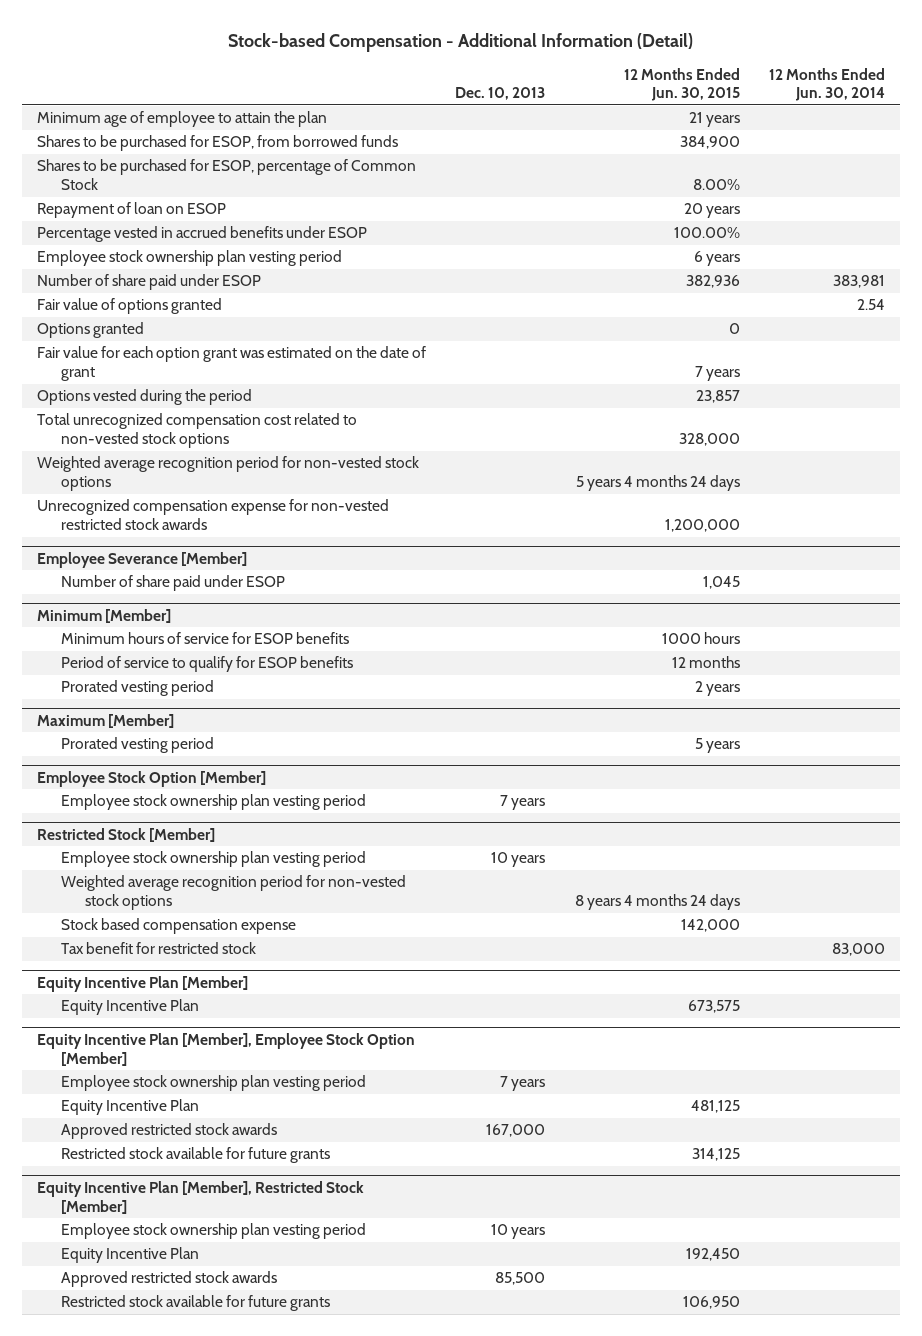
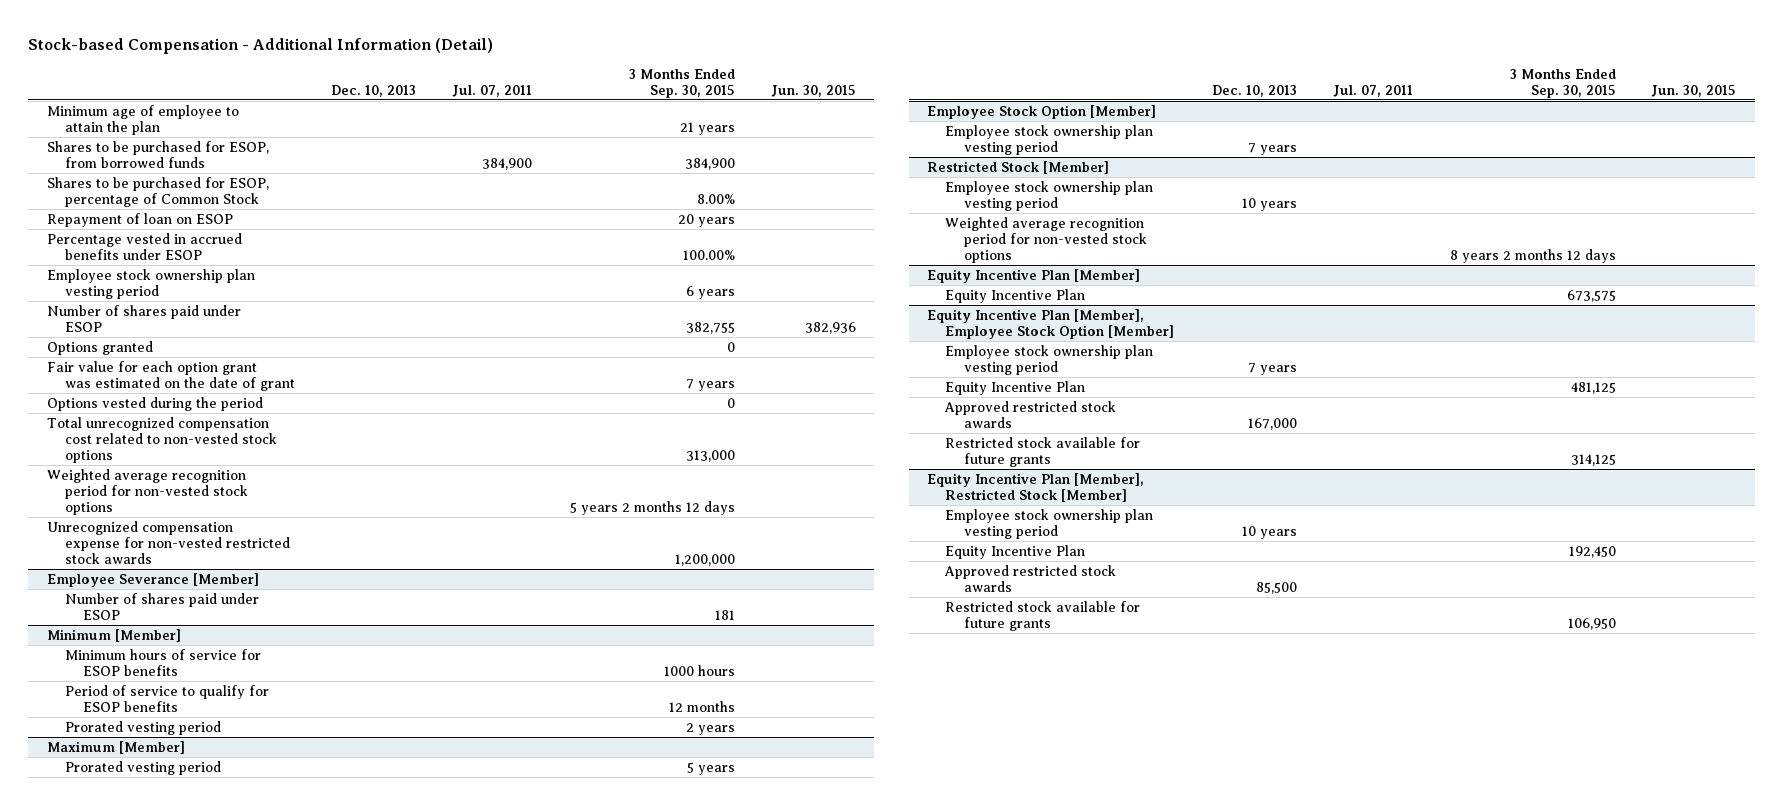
- | Dec. 10, 2013 | 12 Months Ended Jun. 30, 2015 | 12 Months Ended Jun. 30, 2014
+ | Dec. 10, 2013 | Jul. 07, 2011 | 3 Months Ended Sep. 30, 2015 | Jun. 30, 2015
- Number of share paid under ESOP | | 382,936 | 383,981
- Fair value of options granted | | | 2.54
+ Number of shares paid under ESOP | | | 382,755 | 382,936
@ Employee Severance [Member]
- Number of share paid under ESOP | | 1,045 |
+ Number of shares paid under ESOP | | | 181 |
@ Restricted Stock [Member]
- Stock based compensation expense | | 142,000 |
- Tax benefit for restricted stock | | | 83,000

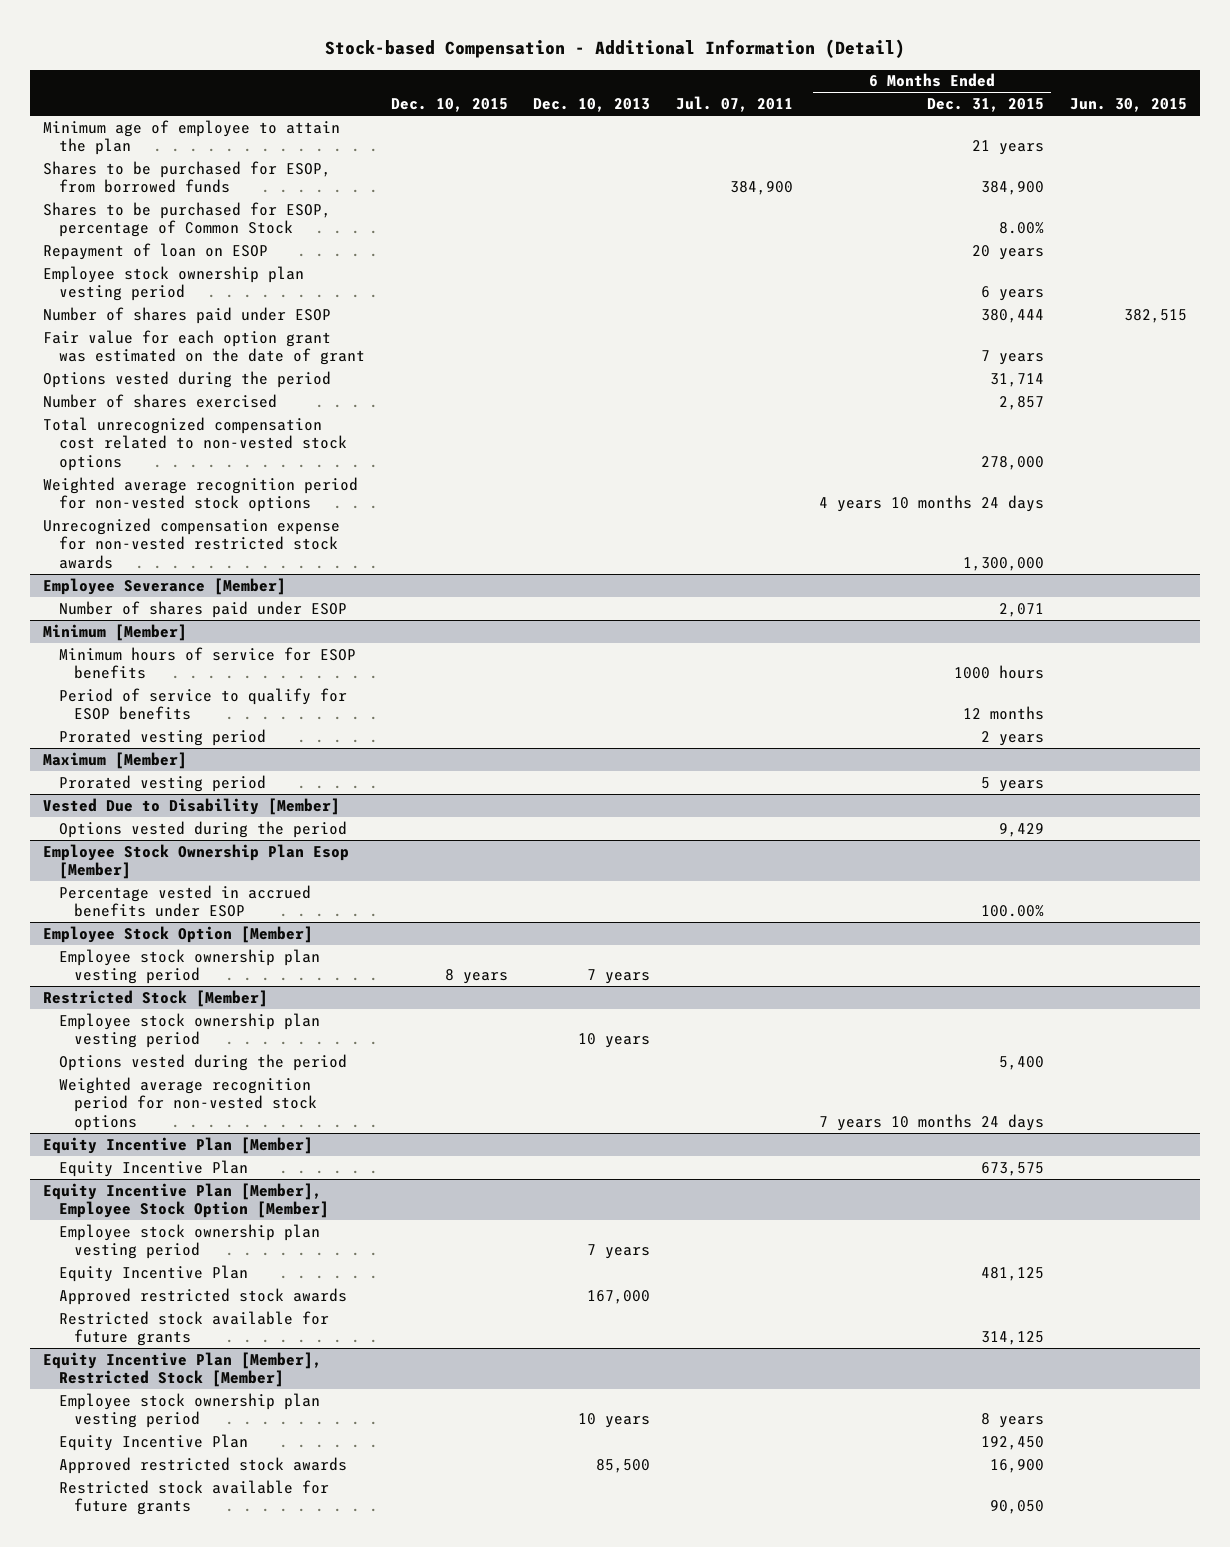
- | Dec. 10, 2013 | Jul. 07, 2011 | 3 Months Ended Sep. 30, 2015 | Jun. 30, 2015
+ | Dec. 10, 2015 | Dec. 10, 2013 | Jul. 07, 2011 | 6 Months Ended Dec. 31, 2015 | Jun. 30, 2015
- Percentage vested in accrued benefits under ESOP | | | 100.00% |
- Number of shares paid under ESOP | | | 382,755 | 382,936
- Options granted | | | 0 |
+ Number of shares paid under ESOP | | | | 380,444 | 382,515
+ Number of shares exercised | | | | 2,857 |
+ Vested Due to Disability [Member]
+ Options vested during the period | | | | 9,429 |
+ Employee Stock Ownership Plan Esop [Member]
+ Percentage vested in accrued benefits under ESOP | | | | 100.00% |
@ Restricted Stock [Member]
+ Options vested during the period | | | | 5,400 |

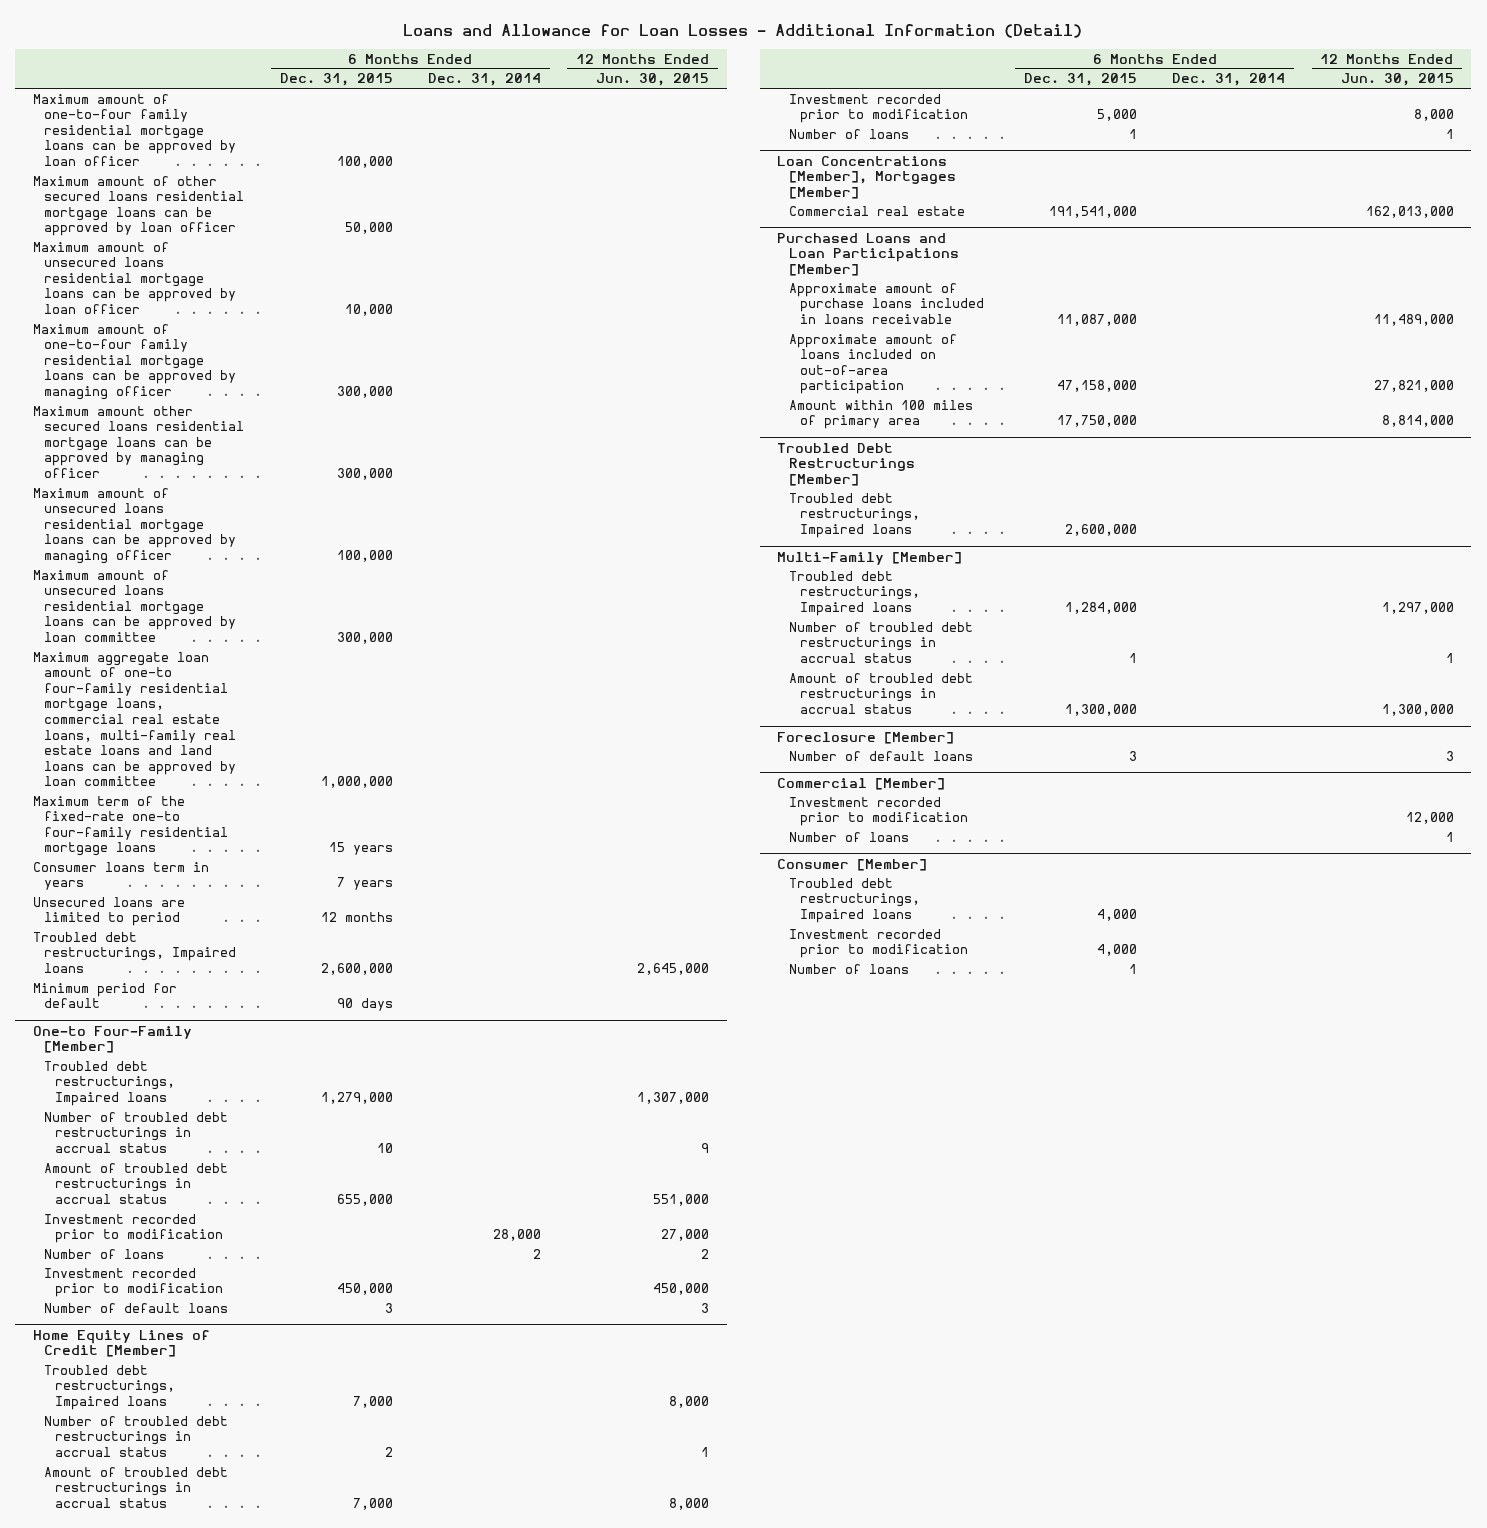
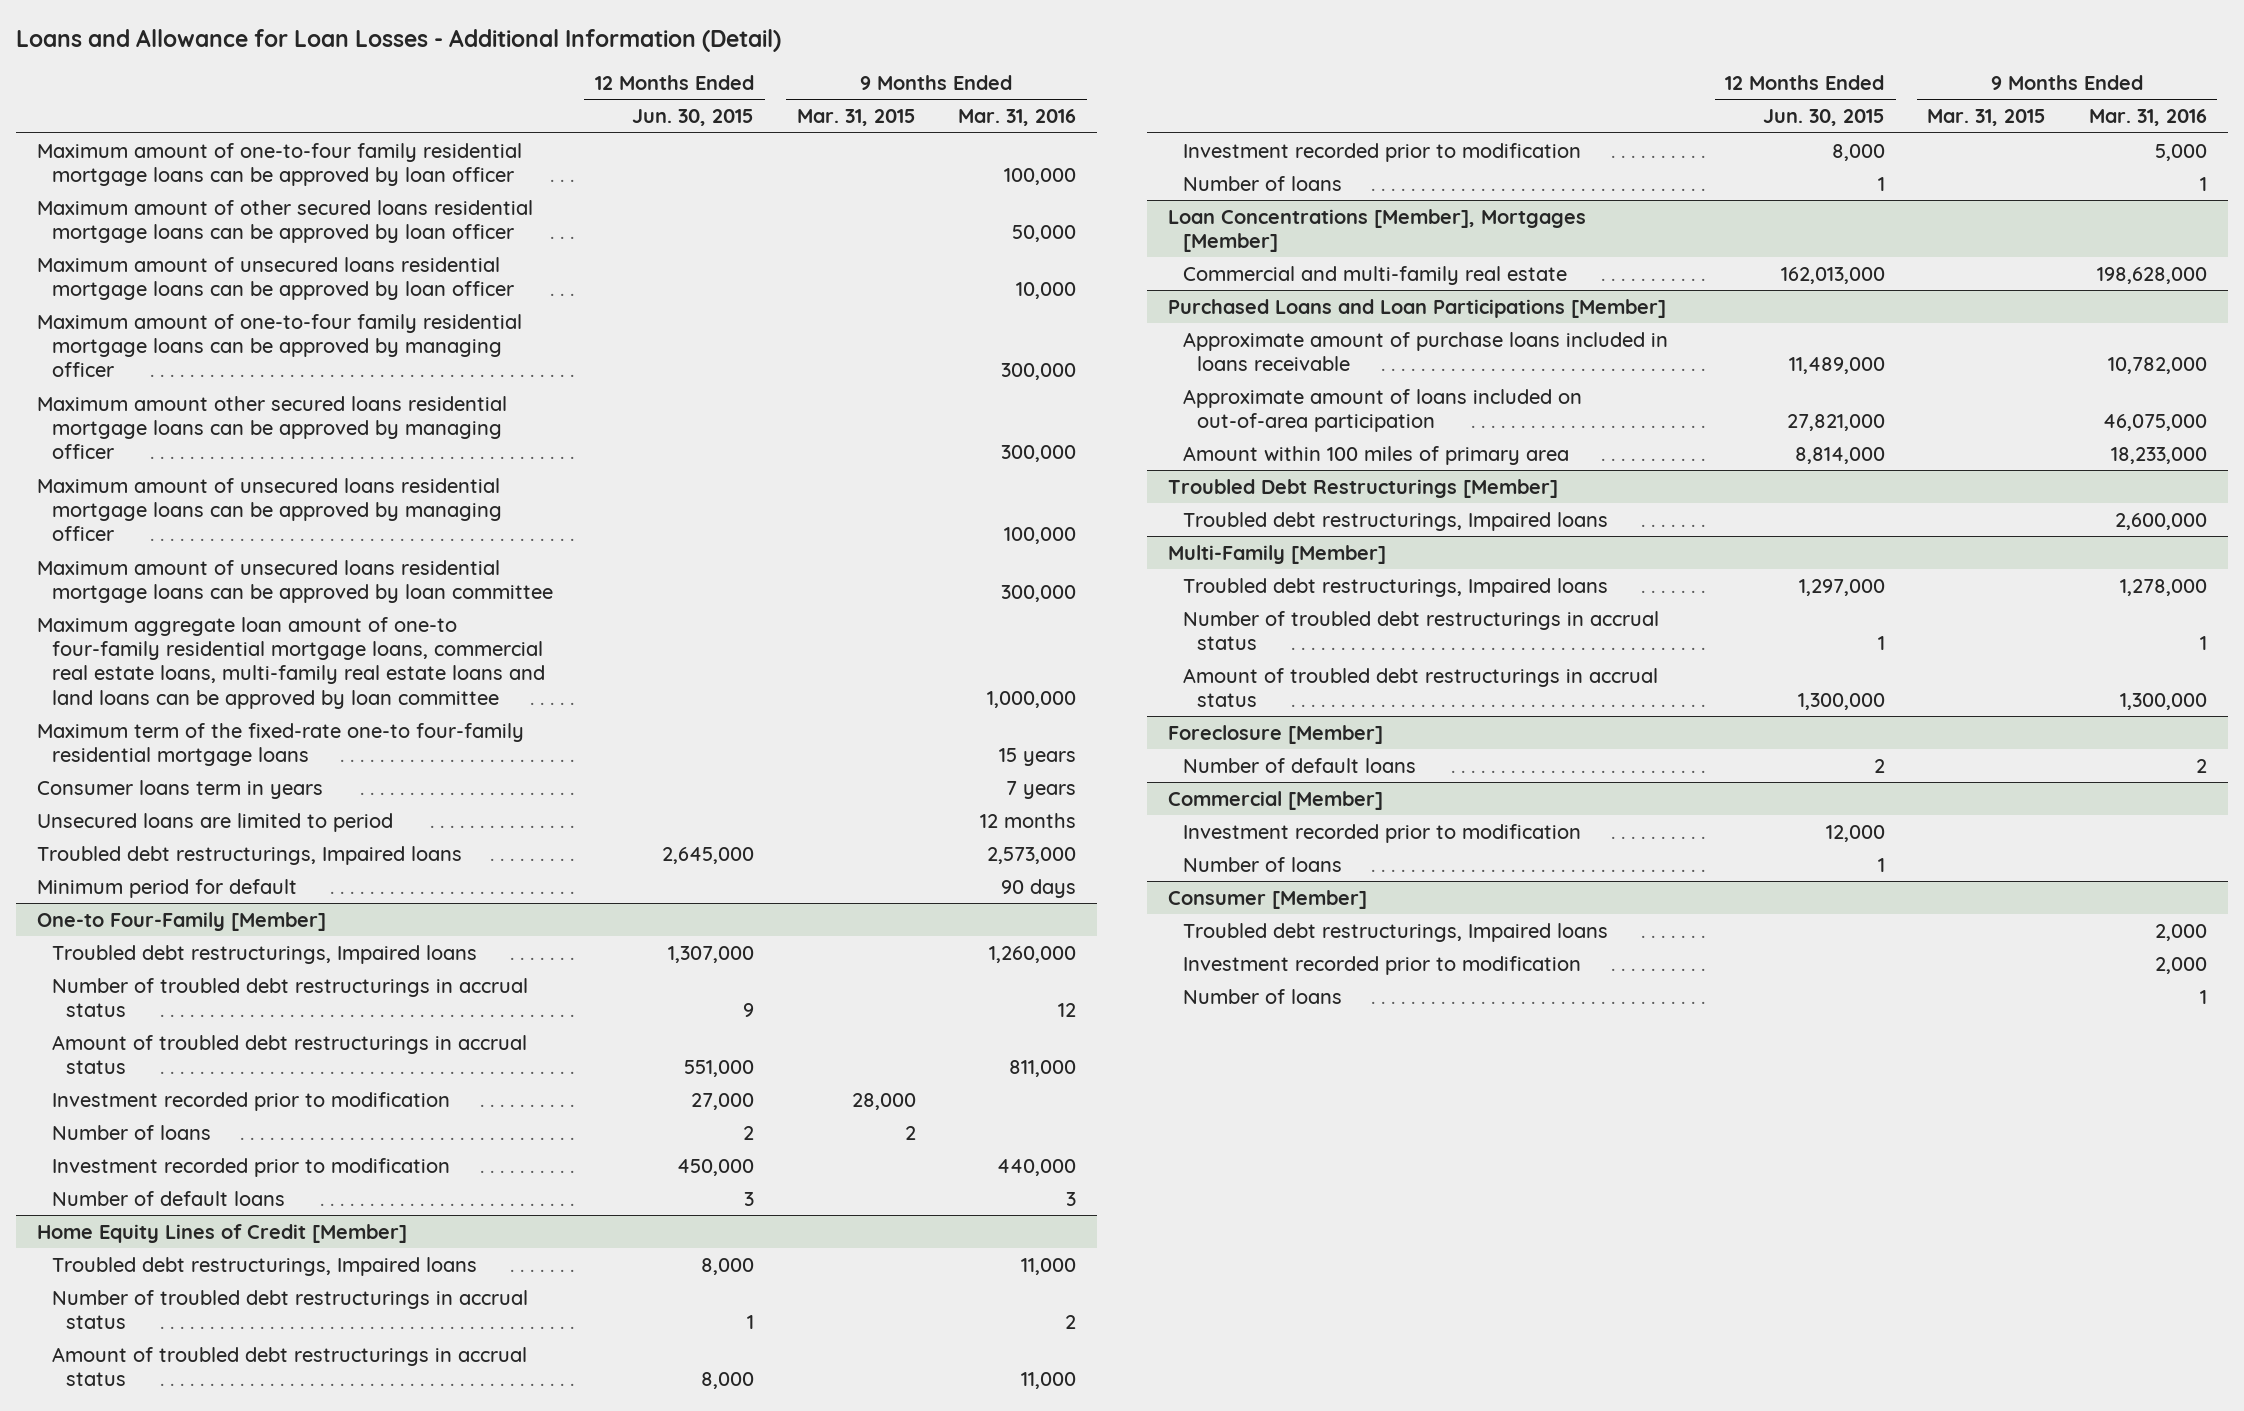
- | 6 Months Ended Dec. 31, 2015 | 6 Months Ended Dec. 31, 2014 | 12 Months Ended Jun. 30, 2015
+ | 12 Months Ended Jun. 30, 2015 | 9 Months Ended Mar. 31, 2015 | 9 Months Ended Mar. 31, 2016
@ Loan Concentrations [Member], Mortgages [Member]
- Commercial real estate | 191,541,000 | | 162,013,000
+ Commercial and multi-family real estate | 162,013,000 | | 198,628,000
@ Foreclosure [Member]
- Number of default loans | 3 | | 3
+ Number of default loans | 2 | | 2

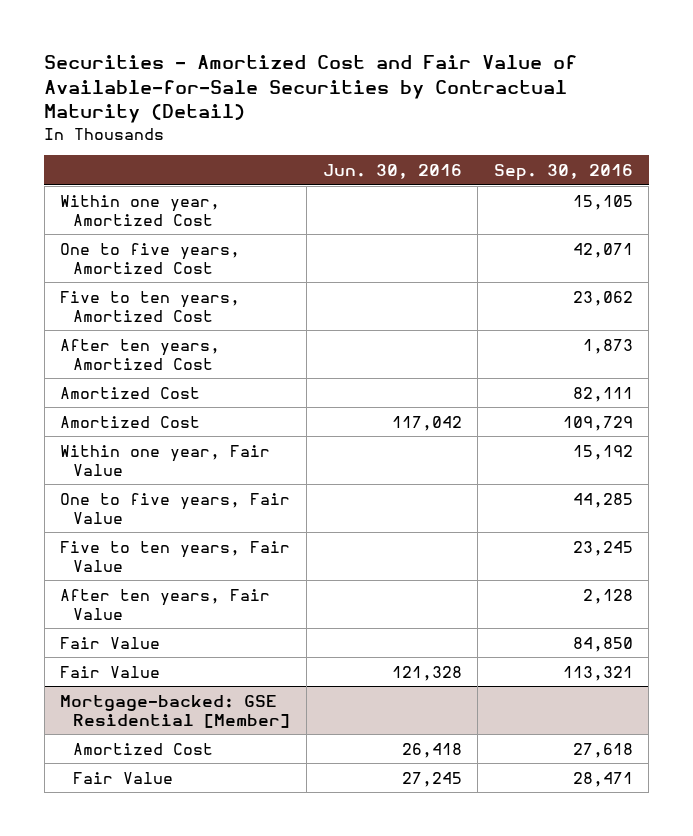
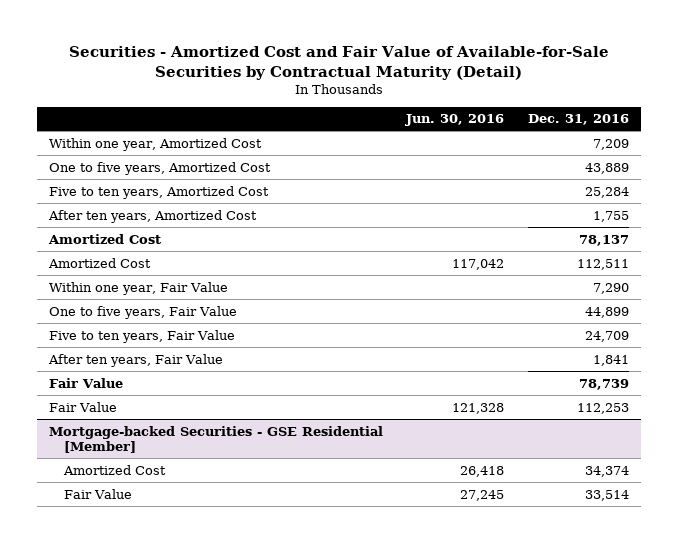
- | Jun. 30, 2016 | Sep. 30, 2016
+ | Jun. 30, 2016 | Dec. 31, 2016
- Mortgage-backed: GSE Residential [Member]
+ Mortgage-backed Securities - GSE Residential [Member]

